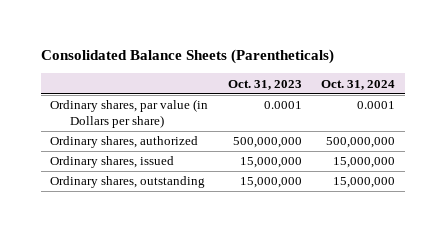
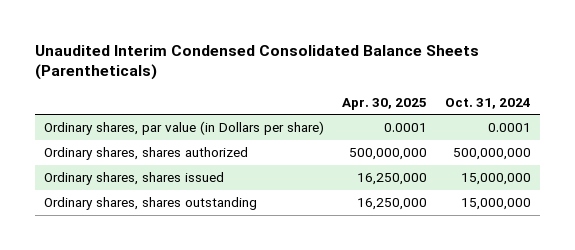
- Consolidated Balance Sheets (Parentheticals)
+ Unaudited Interim Condensed Consolidated Balance Sheets (Parentheticals)
- | Oct. 31, 2023 | Oct. 31, 2024
+ | Apr. 30, 2025 | Oct. 31, 2024
- Ordinary shares, authorized | 500,000,000 | 500,000,000
- Ordinary shares, issued | 15,000,000 | 15,000,000
- Ordinary shares, outstanding | 15,000,000 | 15,000,000
+ Ordinary shares, shares authorized | 500,000,000 | 500,000,000
+ Ordinary shares, shares issued | 16,250,000 | 15,000,000
+ Ordinary shares, shares outstanding | 16,250,000 | 15,000,000

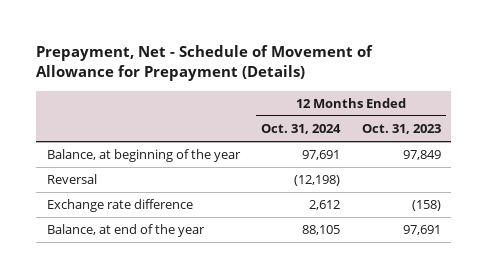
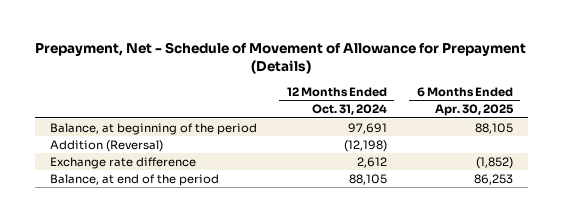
- | 12 Months Ended Oct. 31, 2024 | 12 Months Ended Oct. 31, 2023
+ | 12 Months Ended Oct. 31, 2024 | 6 Months Ended Apr. 30, 2025
- Balance, at beginning of the year | 97,691 | 97,849
- Reversal | (12,198) |
+ Balance, at beginning of the period | 97,691 | 88,105
+ Addition (Reversal) | (12,198) |
- Balance, at end of the year | 88,105 | 97,691
+ Balance, at end of the period | 88,105 | 86,253

